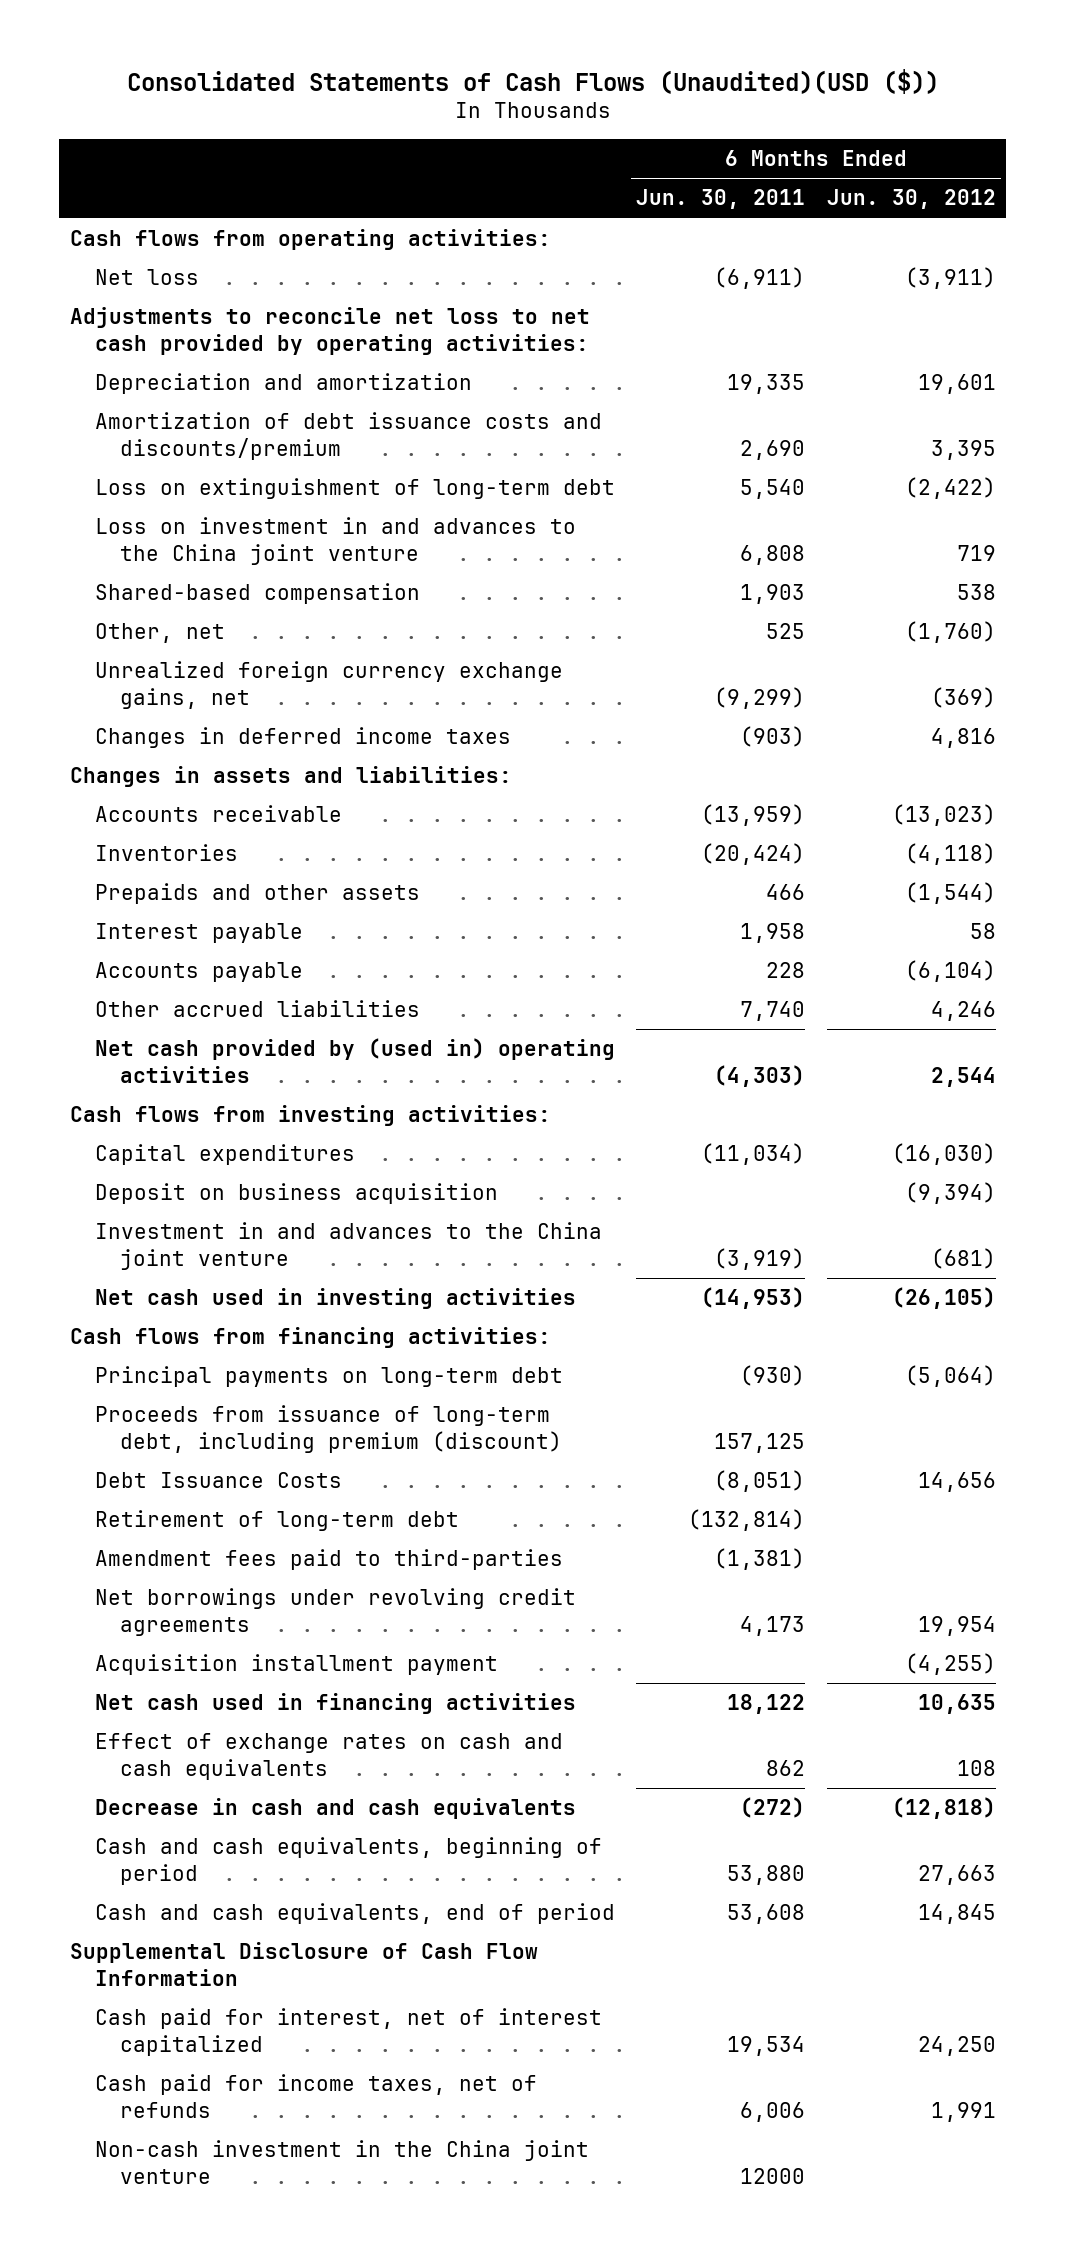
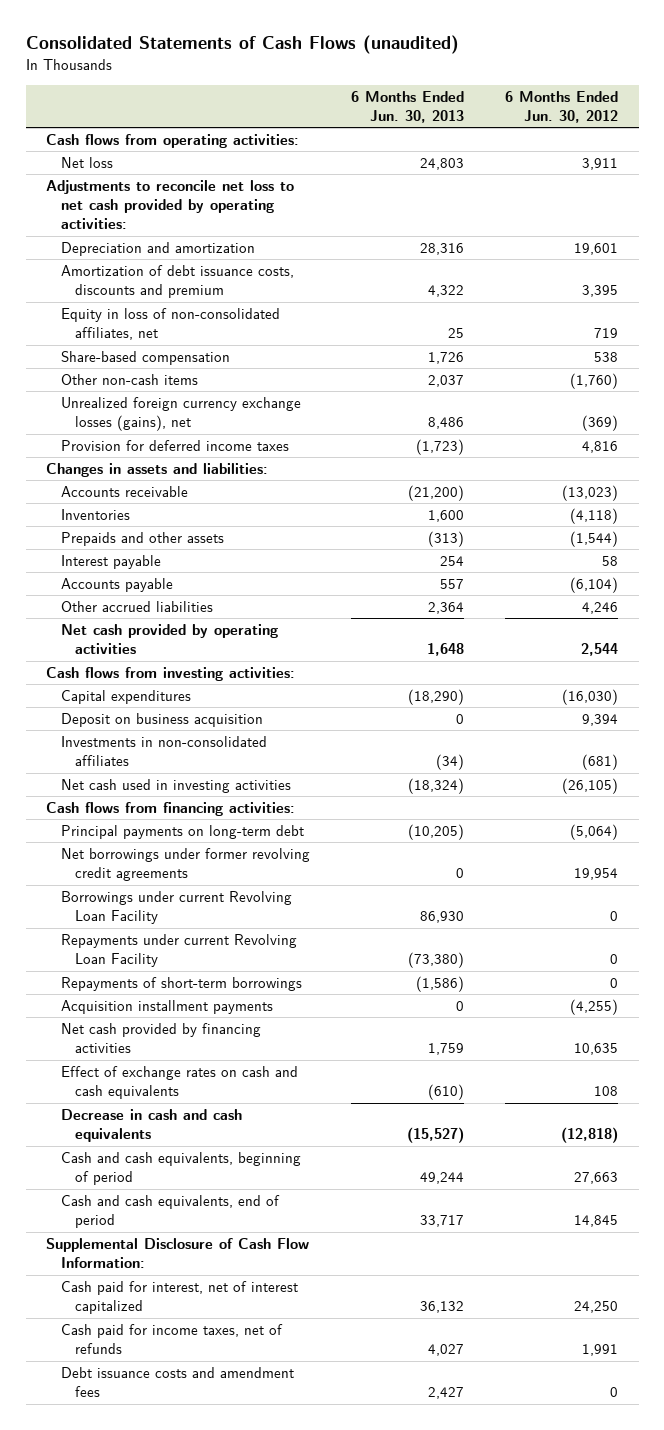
- Consolidated Statements of Cash Flows (Unaudited)(USD ($))
+ Consolidated Statements of Cash Flows (unaudited)
- | 6 Months Ended Jun. 30, 2011 | 6 Months Ended Jun. 30, 2012
+ | 6 Months Ended Jun. 30, 2013 | 6 Months Ended Jun. 30, 2012
- Net loss | (6,911) | (3,911)
+ Net loss | 24,803 | 3,911
- Amortization of debt issuance costs and discounts/premium | 2,690 | 3,395
- Loss on extinguishment of long-term debt | 5,540 | (2,422)
- Loss on investment in and advances to the China joint venture | 6,808 | 719
- Shared-based compensation | 1,903 | 538
- Other, net | 525 | (1,760)
- Unrealized foreign currency exchange gains, net | (9,299) | (369)
- Changes in deferred income taxes | (903) | 4,816
+ Amortization of debt issuance costs, discounts and premium | 4,322 | 3,395
+ Equity in loss of non-consolidated affiliates, net | 25 | 719
+ Share-based compensation | 1,726 | 538
+ Other non-cash items | 2,037 | (1,760)
+ Unrealized foreign currency exchange losses (gains), net | 8,486 | (369)
+ Provision for deferred income taxes | (1,723) | 4,816
- Net cash provided by (used in) operating activities | (4,303) | 2,544
+ Net cash provided by operating activities | 1,648 | 2,544
- Deposit on business acquisition | | (9,394)
- Investment in and advances to the China joint venture | (3,919) | (681)
+ Deposit on business acquisition | 0 | 9,394
+ Investments in non-consolidated affiliates | (34) | (681)
- Proceeds from issuance of long-term debt, including premium (discount) | 157,125 |
- Debt Issuance Costs | (8,051) | 14,656
- Retirement of long-term debt | (132,814) |
- Amendment fees paid to third-parties | (1,381) |
- Net borrowings under revolving credit agreements | 4,173 | 19,954
- Acquisition installment payment | | (4,255)
- Net cash used in financing activities | 18,122 | 10,635
+ Net borrowings under former revolving credit agreements | 0 | 19,954
+ Borrowings under current Revolving Loan Facility | 86,930 | 0
+ Repayments under current Revolving Loan Facility | (73,380) | 0
+ Repayments of short-term borrowings | (1,586) | 0
+ Acquisition installment payments | 0 | (4,255)
+ Net cash provided by financing activities | 1,759 | 10,635
- Supplemental Disclosure of Cash Flow Information
+ Supplemental Disclosure of Cash Flow Information:
- Non-cash investment in the China joint venture | 12000 |
+ Debt issuance costs and amendment fees | 2,427 | 0

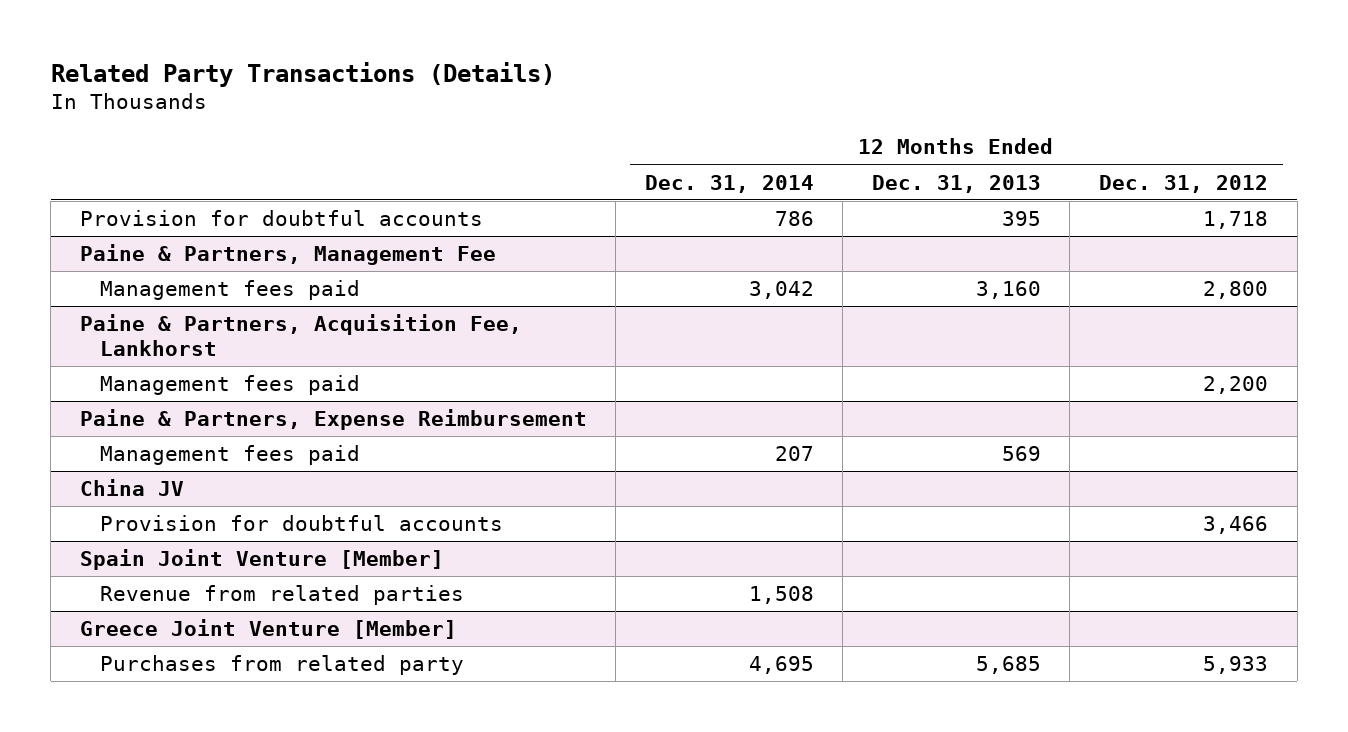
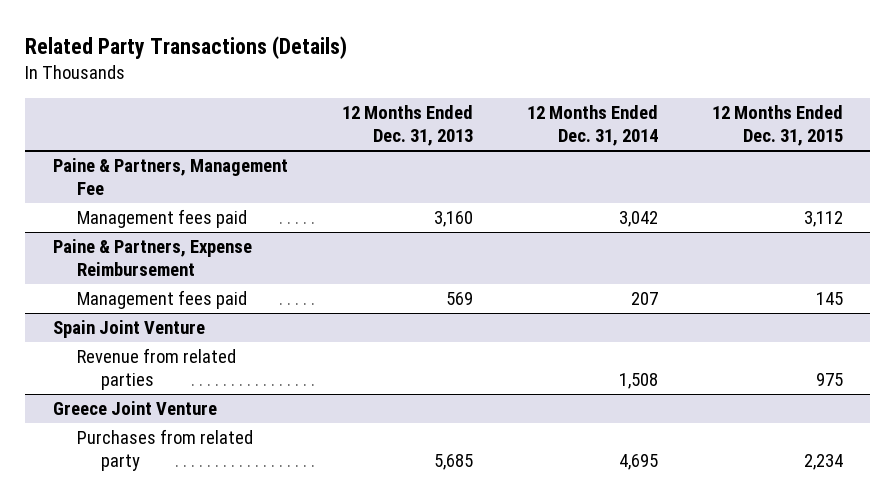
- | 12 Months Ended Dec. 31, 2014 | 12 Months Ended Dec. 31, 2013 | 12 Months Ended Dec. 31, 2012
+ | 12 Months Ended Dec. 31, 2013 | 12 Months Ended Dec. 31, 2014 | 12 Months Ended Dec. 31, 2015
- Provision for doubtful accounts | 786 | 395 | 1,718
- Paine & Partners, Acquisition Fee, Lankhorst
- Management fees paid | | | 2,200
- China JV
- Provision for doubtful accounts | | | 3,466
- Spain Joint Venture [Member]
+ Spain Joint Venture
- Greece Joint Venture [Member]
+ Greece Joint Venture

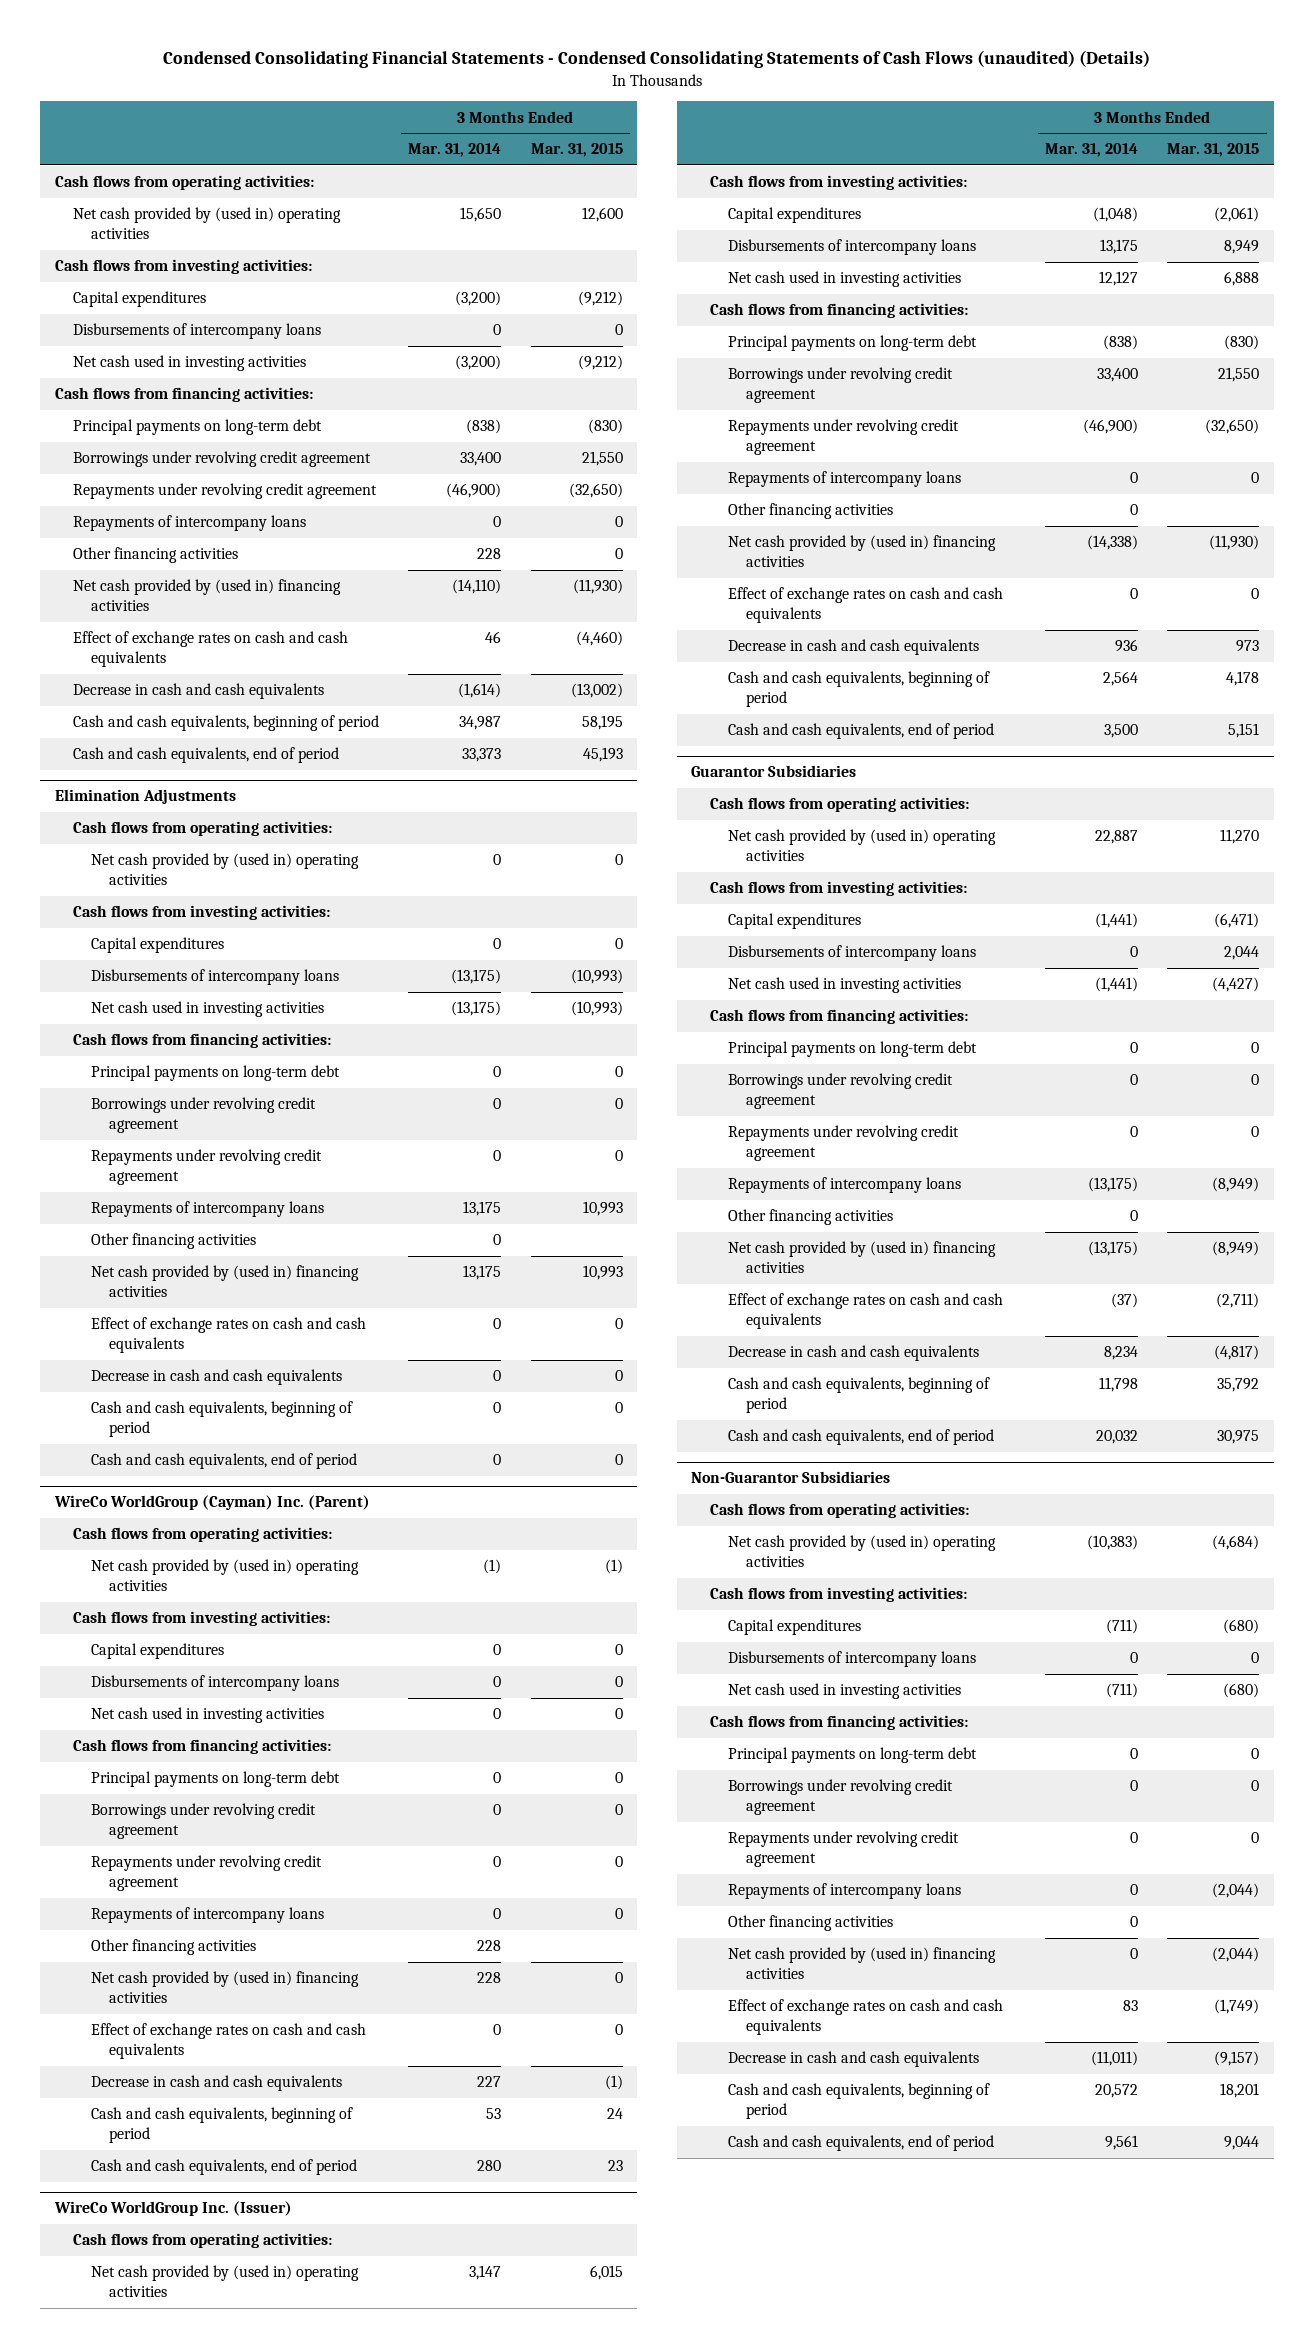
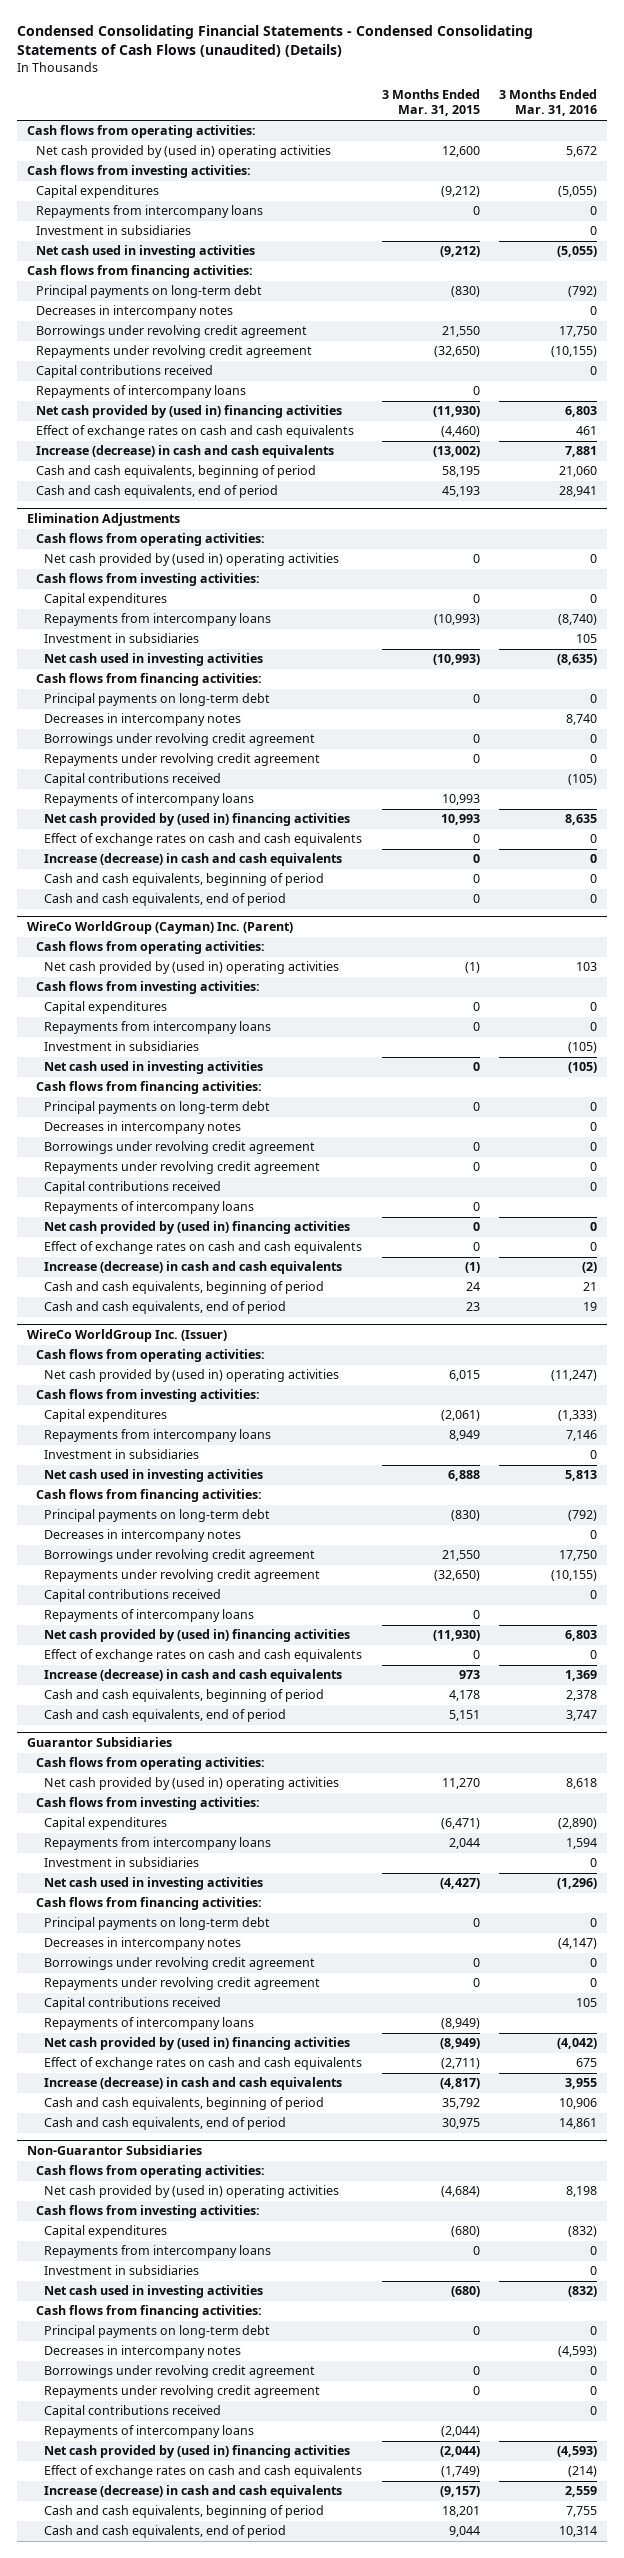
- | 3 Months Ended Mar. 31, 2014 | 3 Months Ended Mar. 31, 2015
+ | 3 Months Ended Mar. 31, 2015 | 3 Months Ended Mar. 31, 2016
- Disbursements of intercompany loans | 0 | 0
+ Repayments from intercompany loans | 0 | 0
+ Investment in subsidiaries | | 0
+ Decreases in intercompany notes | | 0
+ Capital contributions received | | 0
- Other financing activities | 228 | 0
- Decrease in cash and cash equivalents | (1,614) | (13,002)
+ Increase (decrease) in cash and cash equivalents | (13,002) | 7,881
@ Elimination Adjustments
- Disbursements of intercompany loans | (13,175) | (10,993)
+ Repayments from intercompany loans | (10,993) | (8,740)
+ Investment in subsidiaries | | 105
+ Decreases in intercompany notes | | 8,740
+ Capital contributions received | | (105)
- Other financing activities | 0 |
- Decrease in cash and cash equivalents | 0 | 0
+ Increase (decrease) in cash and cash equivalents | 0 | 0
@ WireCo WorldGroup (Cayman) Inc. (Parent)
- Disbursements of intercompany loans | 0 | 0
+ Repayments from intercompany loans | 0 | 0
+ Investment in subsidiaries | | (105)
+ Decreases in intercompany notes | | 0
+ Capital contributions received | | 0
- Other financing activities | 228 |
- Decrease in cash and cash equivalents | 227 | (1)
+ Increase (decrease) in cash and cash equivalents | (1) | (2)
@ WireCo WorldGroup Inc. (Issuer)
- Disbursements of intercompany loans | 13,175 | 8,949
+ Repayments from intercompany loans | 8,949 | 7,146
+ Investment in subsidiaries | | 0
+ Decreases in intercompany notes | | 0
+ Capital contributions received | | 0
- Other financing activities | 0 |
- Decrease in cash and cash equivalents | 936 | 973
+ Increase (decrease) in cash and cash equivalents | 973 | 1,369
@ Guarantor Subsidiaries
- Disbursements of intercompany loans | 0 | 2,044
+ Repayments from intercompany loans | 2,044 | 1,594
+ Investment in subsidiaries | | 0
+ Decreases in intercompany notes | | (4,147)
+ Capital contributions received | | 105
- Other financing activities | 0 |
- Decrease in cash and cash equivalents | 8,234 | (4,817)
+ Increase (decrease) in cash and cash equivalents | (4,817) | 3,955
@ Non-Guarantor Subsidiaries
- Disbursements of intercompany loans | 0 | 0
+ Repayments from intercompany loans | 0 | 0
+ Investment in subsidiaries | | 0
+ Decreases in intercompany notes | | (4,593)
+ Capital contributions received | | 0
- Other financing activities | 0 |
- Decrease in cash and cash equivalents | (11,011) | (9,157)
+ Increase (decrease) in cash and cash equivalents | (9,157) | 2,559

